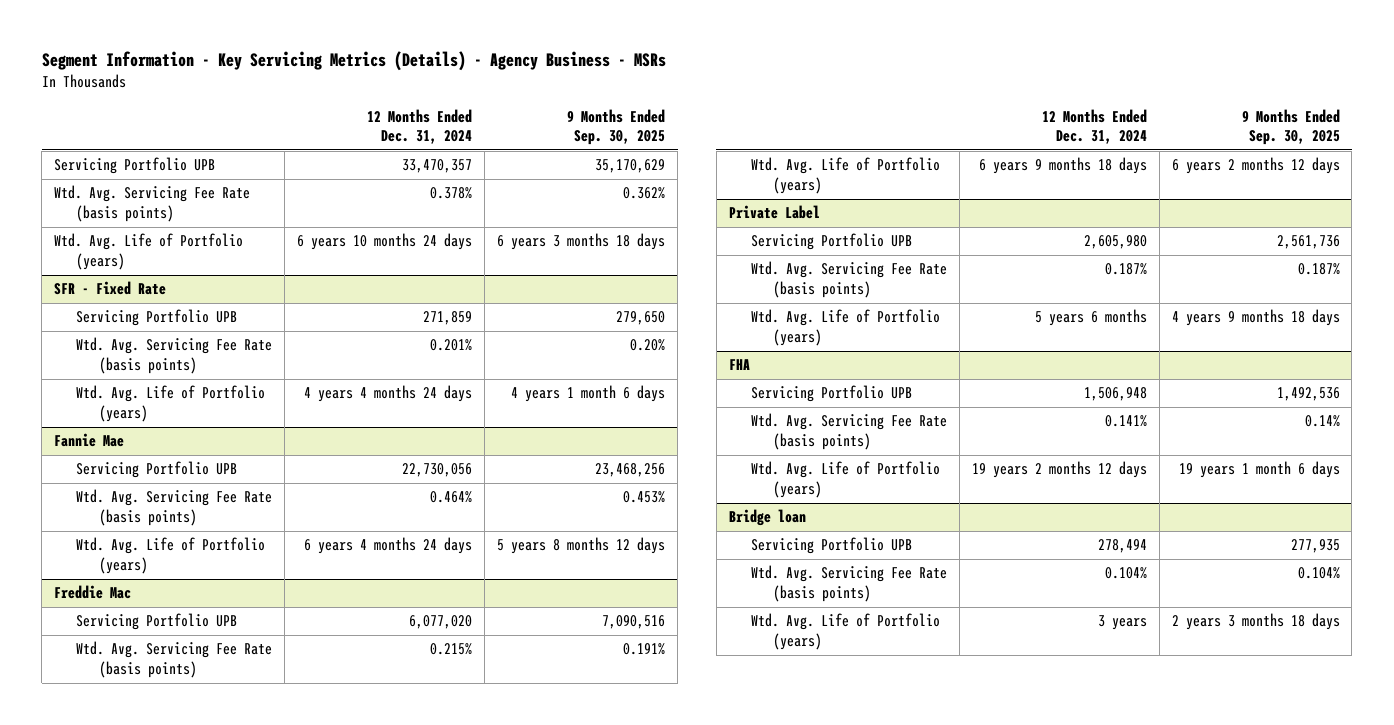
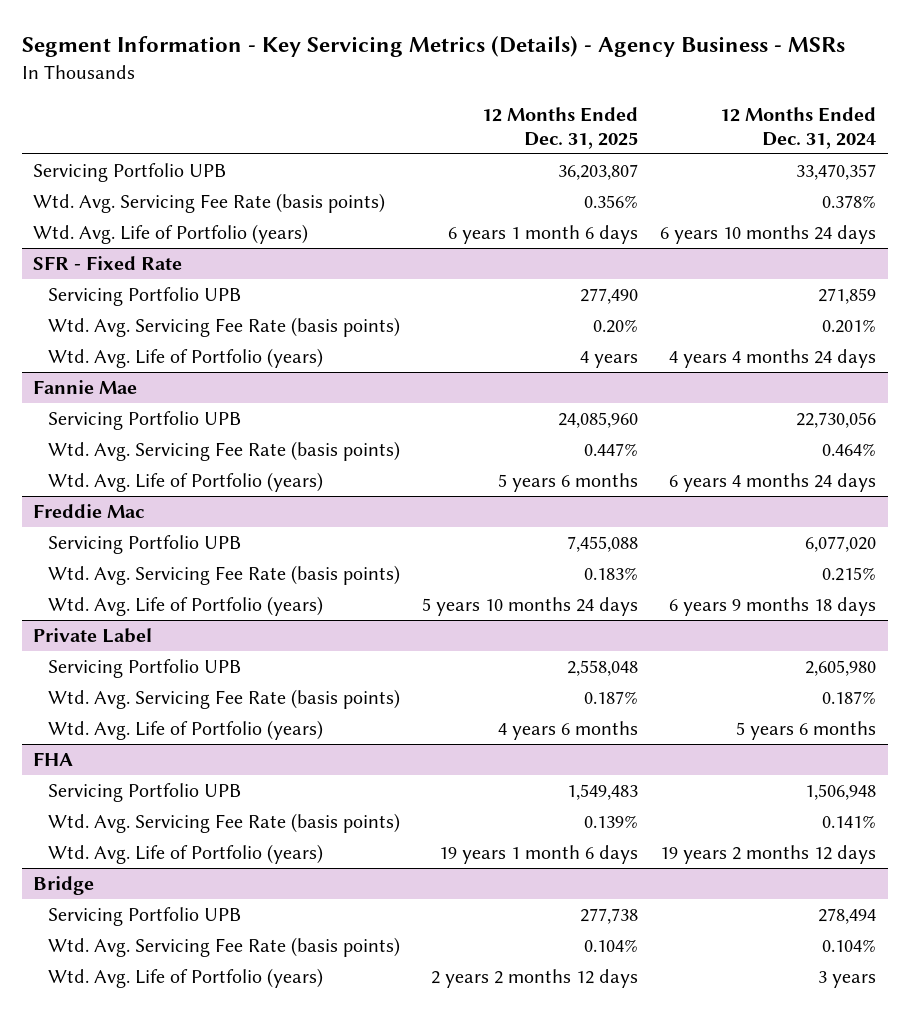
- | 12 Months Ended Dec. 31, 2024 | 9 Months Ended Sep. 30, 2025
+ | 12 Months Ended Dec. 31, 2025 | 12 Months Ended Dec. 31, 2024
- Bridge loan
+ Bridge

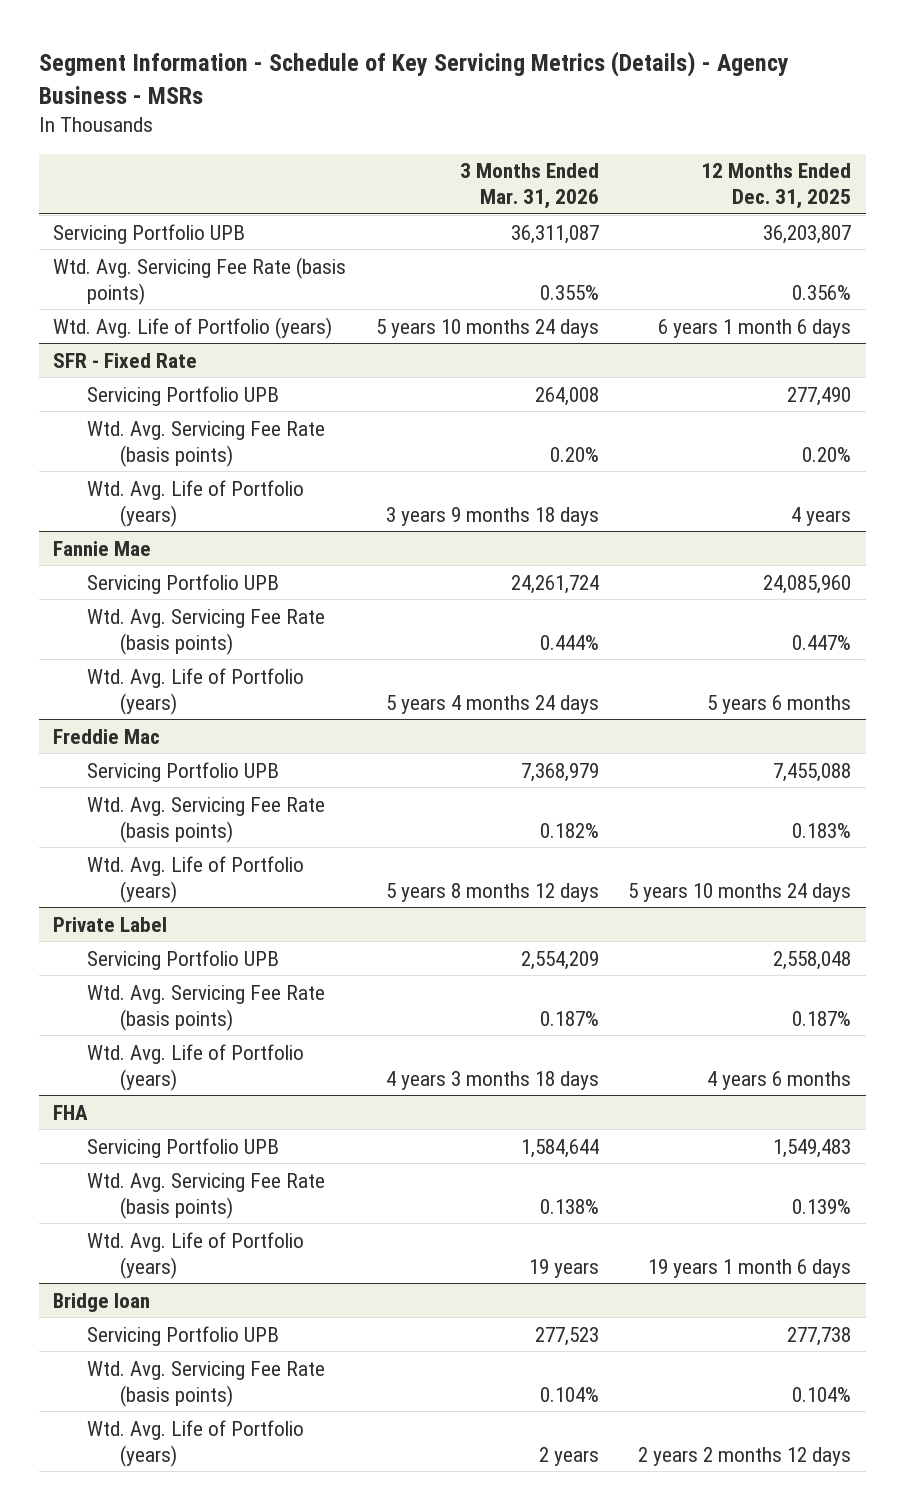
- Segment Information - Key Servicing Metrics (Details) - Agency Business - MSRs
+ Segment Information - Schedule of Key Servicing Metrics (Details) - Agency Business - MSRs
- | 12 Months Ended Dec. 31, 2025 | 12 Months Ended Dec. 31, 2024
+ | 3 Months Ended Mar. 31, 2026 | 12 Months Ended Dec. 31, 2025
- Bridge
+ Bridge loan

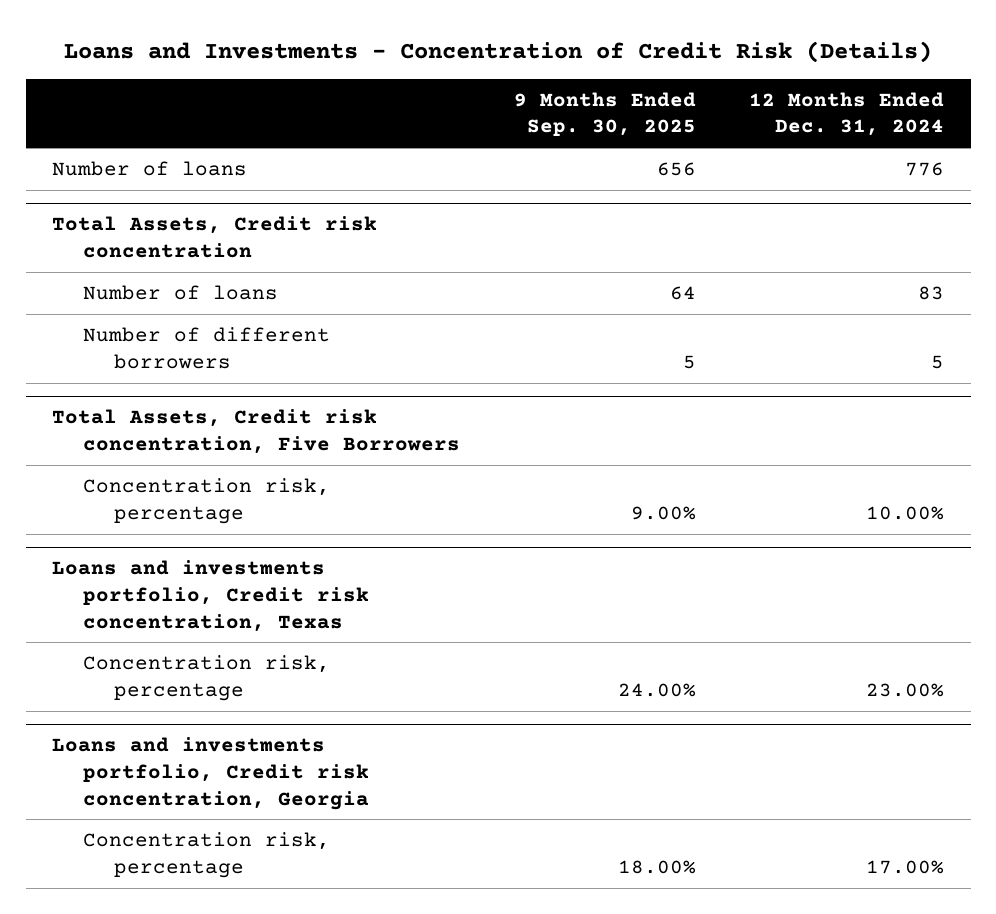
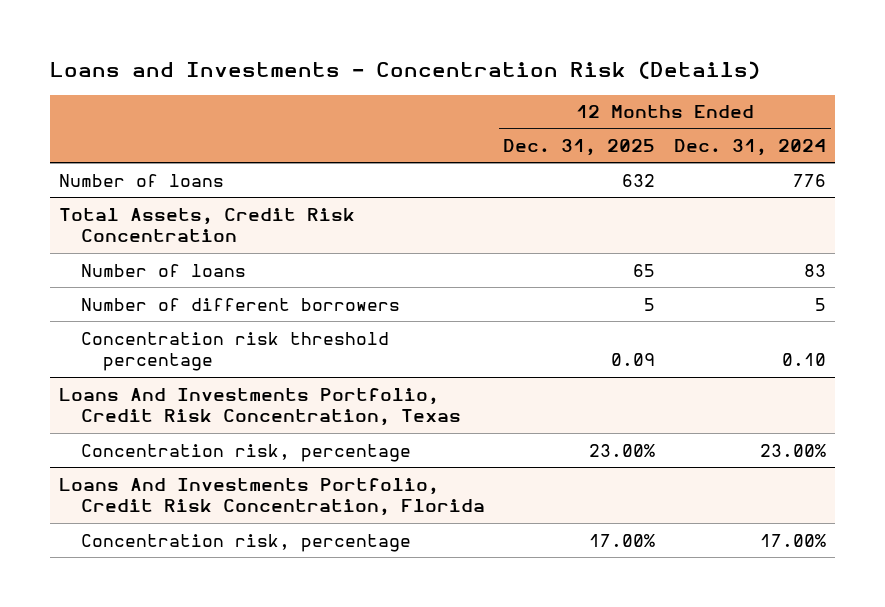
- Loans and Investments - Concentration of Credit Risk (Details)
+ Loans and Investments - Concentration Risk (Details)
- | 9 Months Ended Sep. 30, 2025 | 12 Months Ended Dec. 31, 2024
+ | 12 Months Ended Dec. 31, 2025 | 12 Months Ended Dec. 31, 2024
- Total Assets, Credit risk concentration
+ Total Assets, Credit Risk Concentration
- Total Assets, Credit risk concentration, Five Borrowers
- Concentration risk, percentage | 9.00% | 10.00%
- Loans and investments portfolio, Credit risk concentration, Texas
+ Concentration risk threshold percentage | 0.09 | 0.10
+ Loans And Investments Portfolio, Credit Risk Concentration, Texas
- Loans and investments portfolio, Credit risk concentration, Georgia
+ Loans And Investments Portfolio, Credit Risk Concentration, Florida

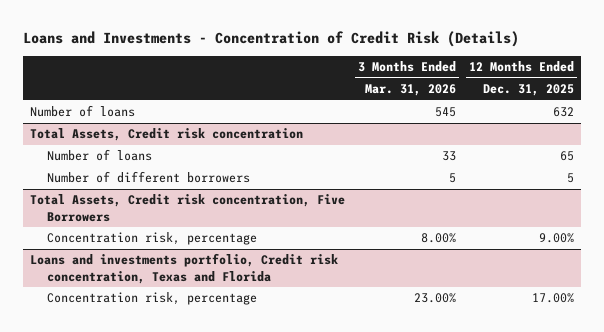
- Loans and Investments - Concentration Risk (Details)
+ Loans and Investments - Concentration of Credit Risk (Details)
- | 12 Months Ended Dec. 31, 2025 | 12 Months Ended Dec. 31, 2024
+ | 3 Months Ended Mar. 31, 2026 | 12 Months Ended Dec. 31, 2025
- Total Assets, Credit Risk Concentration
+ Total Assets, Credit risk concentration
- Concentration risk threshold percentage | 0.09 | 0.10
- Loans And Investments Portfolio, Credit Risk Concentration, Texas
- Concentration risk, percentage | 23.00% | 23.00%
- Loans And Investments Portfolio, Credit Risk Concentration, Florida
+ Total Assets, Credit risk concentration, Five Borrowers
+ Concentration risk, percentage | 8.00% | 9.00%
+ Loans and investments portfolio, Credit risk concentration, Texas and Florida

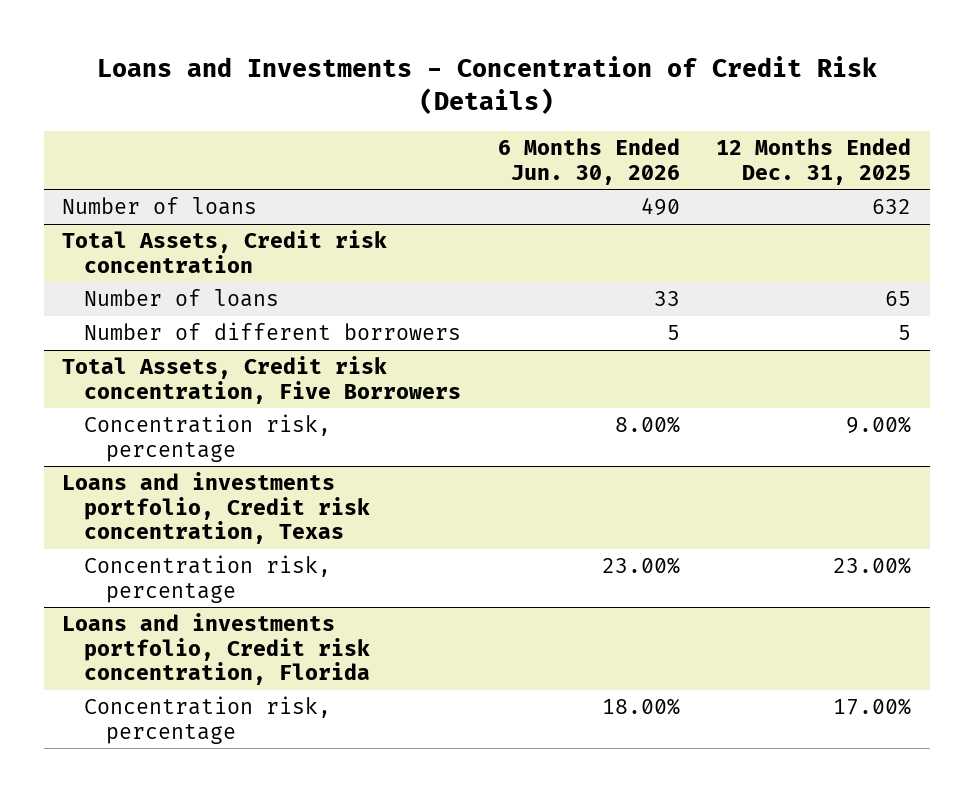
- | 3 Months Ended Mar. 31, 2026 | 12 Months Ended Dec. 31, 2025
+ | 6 Months Ended Jun. 30, 2026 | 12 Months Ended Dec. 31, 2025
- Loans and investments portfolio, Credit risk concentration, Texas and Florida
+ Loans and investments portfolio, Credit risk concentration, Texas
+ Concentration risk, percentage | 23.00% | 23.00%
+ Loans and investments portfolio, Credit risk concentration, Florida

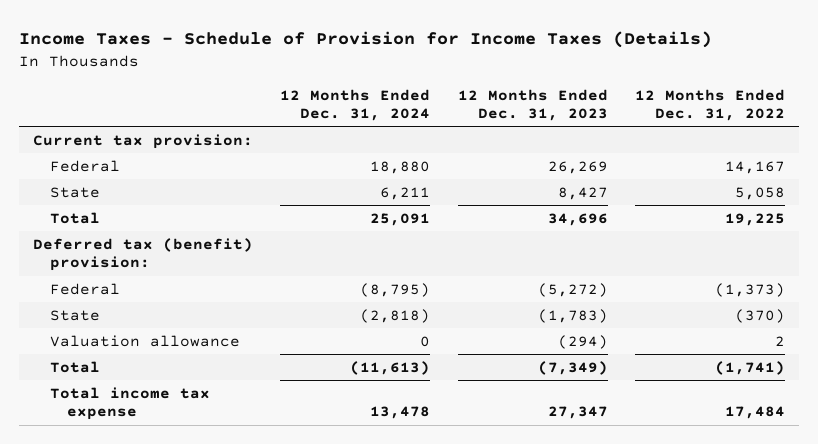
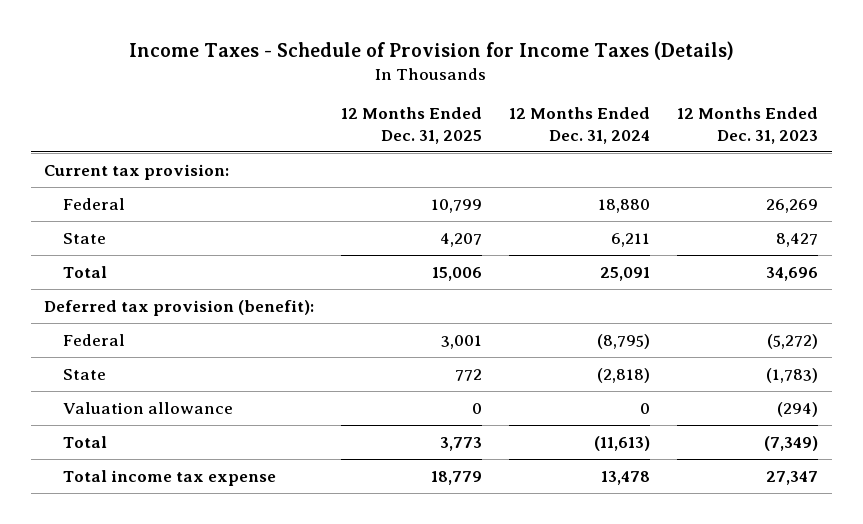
- | 12 Months Ended Dec. 31, 2024 | 12 Months Ended Dec. 31, 2023 | 12 Months Ended Dec. 31, 2022
+ | 12 Months Ended Dec. 31, 2025 | 12 Months Ended Dec. 31, 2024 | 12 Months Ended Dec. 31, 2023
- Deferred tax (benefit) provision:
+ Deferred tax provision (benefit):

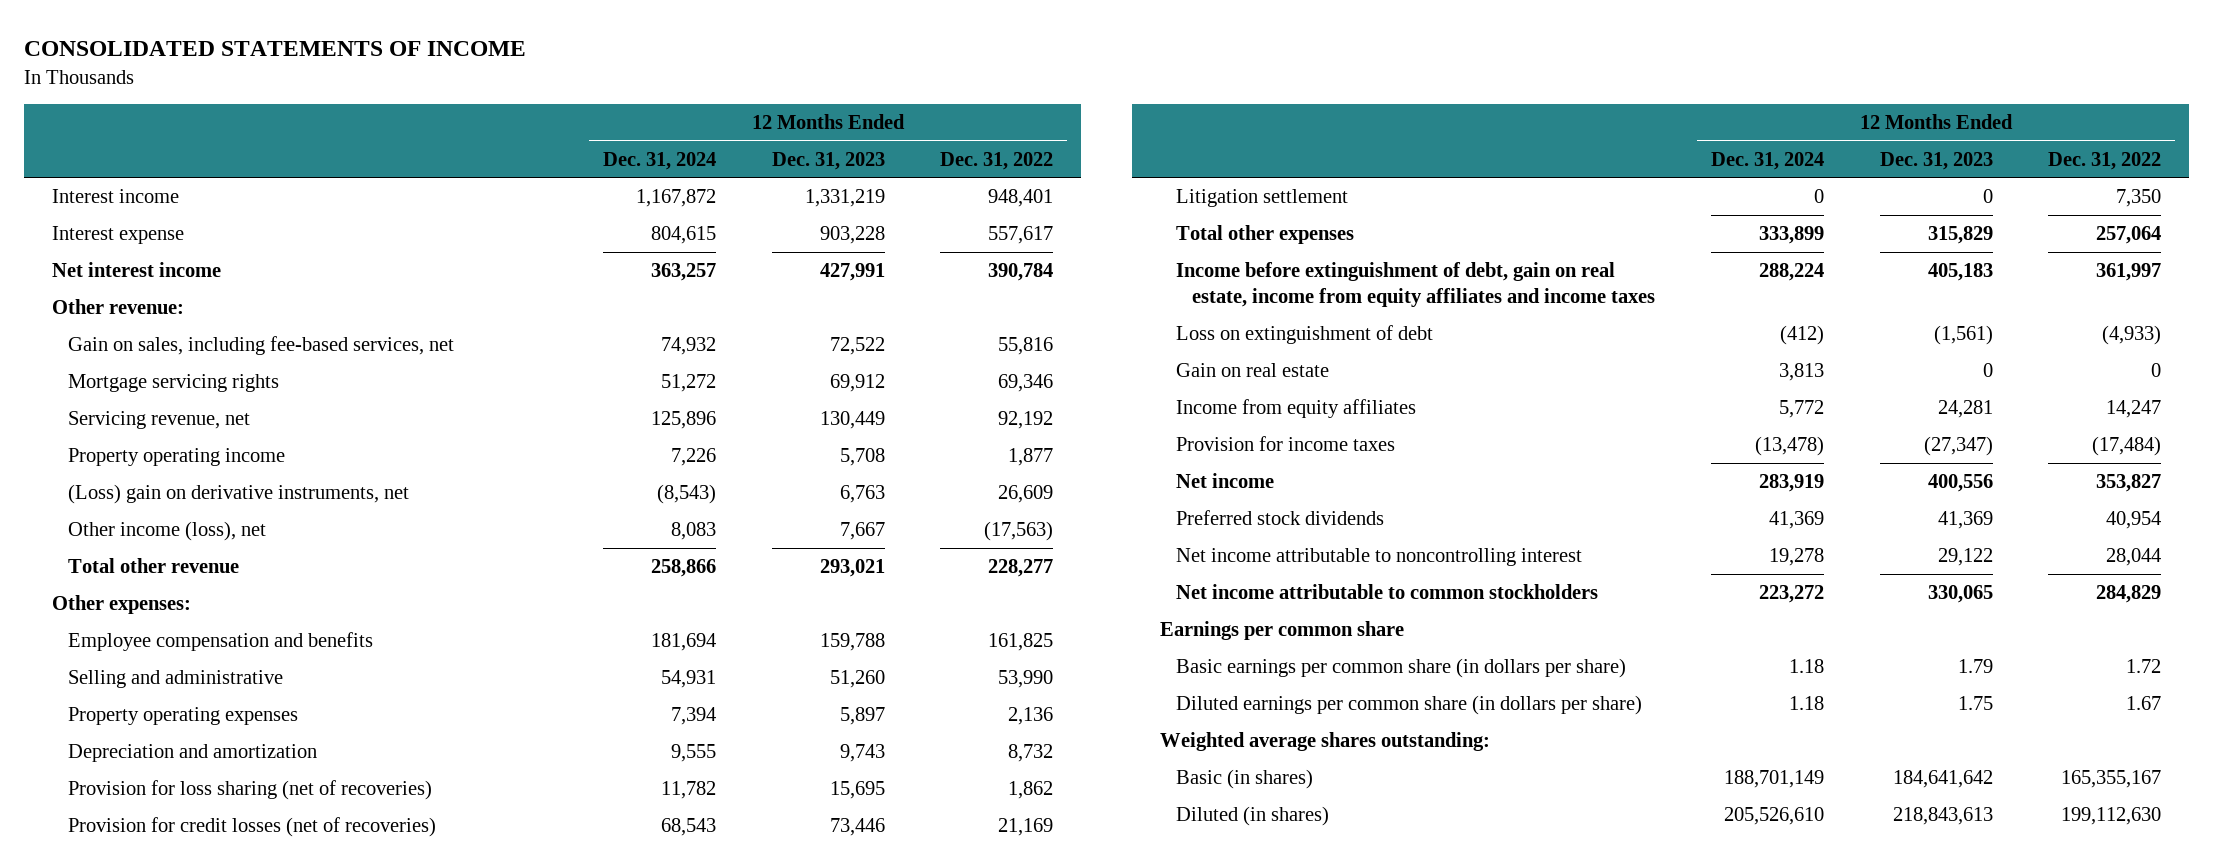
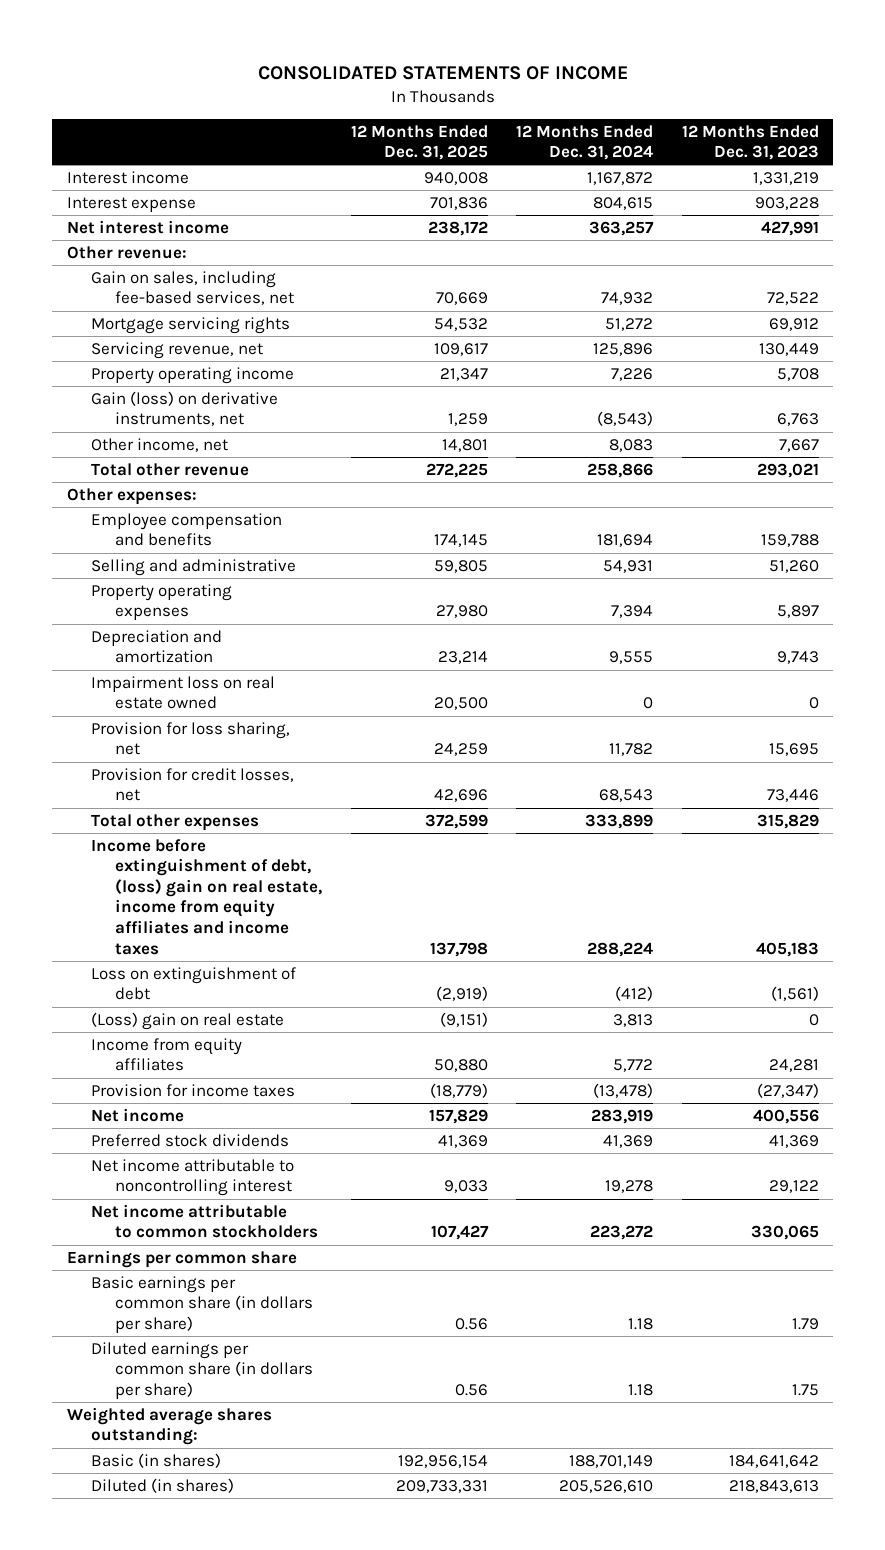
- | 12 Months Ended Dec. 31, 2024 | 12 Months Ended Dec. 31, 2023 | 12 Months Ended Dec. 31, 2022
+ | 12 Months Ended Dec. 31, 2025 | 12 Months Ended Dec. 31, 2024 | 12 Months Ended Dec. 31, 2023
- (Loss) gain on derivative instruments, net | (8,543) | 6,763 | 26,609
- Other income (loss), net | 8,083 | 7,667 | (17,563)
+ Gain (loss) on derivative instruments, net | 1,259 | (8,543) | 6,763
+ Other income, net | 14,801 | 8,083 | 7,667
- Provision for loss sharing (net of recoveries) | 11,782 | 15,695 | 1,862
- Provision for credit losses (net of recoveries) | 68,543 | 73,446 | 21,169
- Litigation settlement | 0 | 0 | 7,350
+ Impairment loss on real estate owned | 20,500 | 0 | 0
+ Provision for loss sharing, net | 24,259 | 11,782 | 15,695
+ Provision for credit losses, net | 42,696 | 68,543 | 73,446
- Income before extinguishment of debt, gain on real estate, income from equity affiliates and income taxes | 288,224 | 405,183 | 361,997
+ Income before extinguishment of debt, (loss) gain on real estate, income from equity affiliates and income taxes | 137,798 | 288,224 | 405,183
- Gain on real estate | 3,813 | 0 | 0
+ (Loss) gain on real estate | (9,151) | 3,813 | 0

